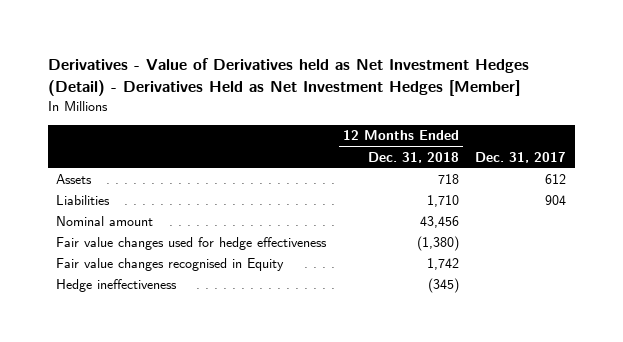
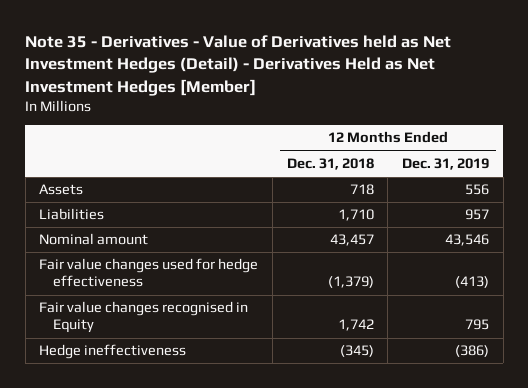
- Derivatives - Value of Derivatives held as Net Investment Hedges (Detail) - Derivatives Held as Net Investment Hedges [Member]
+ Note 35 - Derivatives - Value of Derivatives held as Net Investment Hedges (Detail) - Derivatives Held as Net Investment Hedges [Member]
- | 12 Months Ended Dec. 31, 2018 | Dec. 31, 2017
+ | 12 Months Ended Dec. 31, 2018 | 12 Months Ended Dec. 31, 2019
- Nominal amount | 43,456 |
- Fair value changes used for hedge effectiveness | (1,380) |
+ Nominal amount | 43,457 | 43,546
+ Fair value changes used for hedge effectiveness | (1,379) | (413)

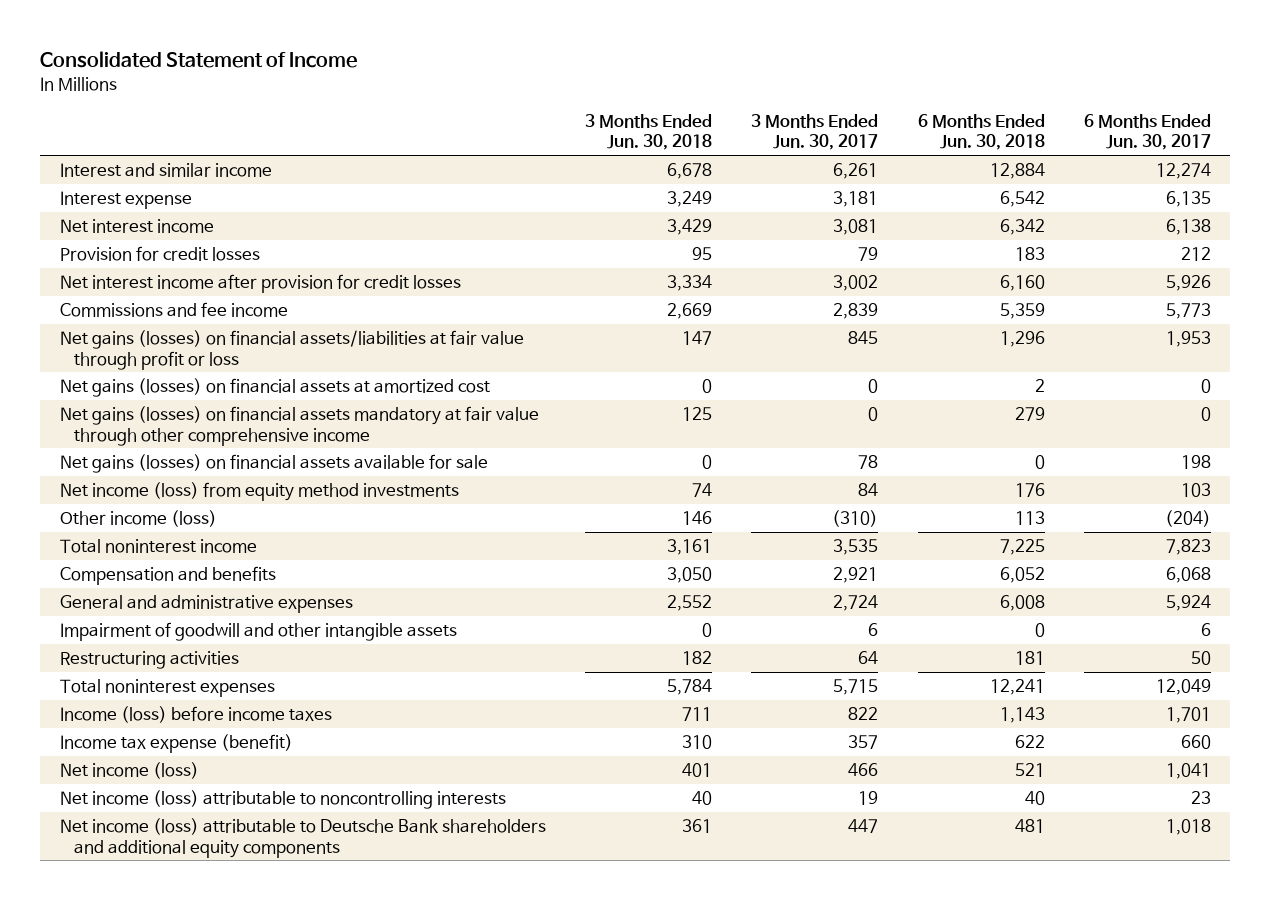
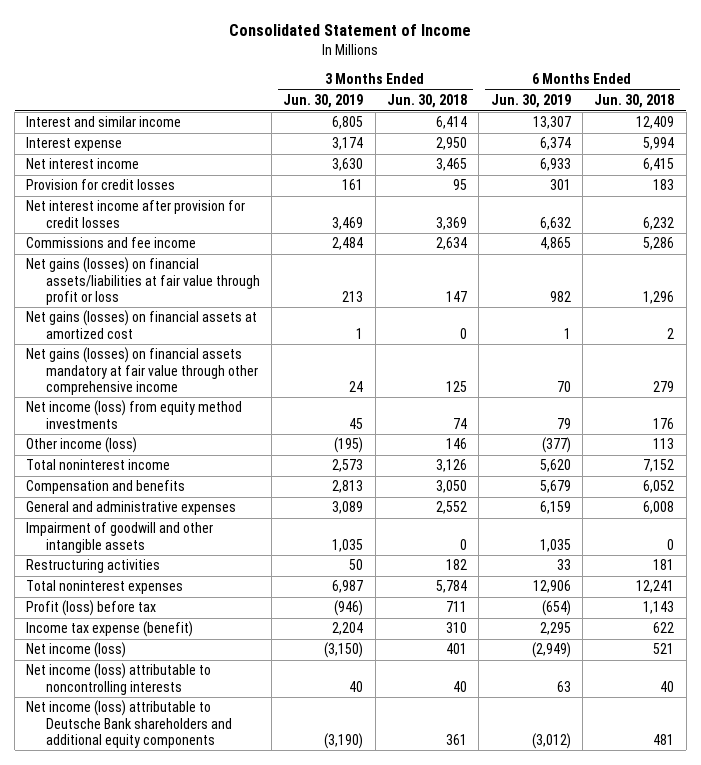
- | 3 Months Ended Jun. 30, 2018 | 3 Months Ended Jun. 30, 2017 | 6 Months Ended Jun. 30, 2018 | 6 Months Ended Jun. 30, 2017
+ | 3 Months Ended Jun. 30, 2019 | 3 Months Ended Jun. 30, 2018 | 6 Months Ended Jun. 30, 2019 | 6 Months Ended Jun. 30, 2018
- Interest and similar income | 6,678 | 6,261 | 12,884 | 12,274
- Interest expense | 3,249 | 3,181 | 6,542 | 6,135
- Net interest income | 3,429 | 3,081 | 6,342 | 6,138
+ Interest and similar income | 6,805 | 6,414 | 13,307 | 12,409
+ Interest expense | 3,174 | 2,950 | 6,374 | 5,994
+ Net interest income | 3,630 | 3,465 | 6,933 | 6,415
- Net interest income after provision for credit losses | 3,334 | 3,002 | 6,160 | 5,926
- Commissions and fee income | 2,669 | 2,839 | 5,359 | 5,773
+ Net interest income after provision for credit losses | 3,469 | 3,369 | 6,632 | 6,232
+ Commissions and fee income | 2,484 | 2,634 | 4,865 | 5,286
- Net gains (losses) on financial assets available for sale | 0 | 78 | 0 | 198
- Total noninterest income | 3,161 | 3,535 | 7,225 | 7,823
+ Total noninterest income | 2,573 | 3,126 | 5,620 | 7,152
- Income (loss) before income taxes | 711 | 822 | 1,143 | 1,701
+ Profit (loss) before tax | (946) | 711 | (654) | 1,143

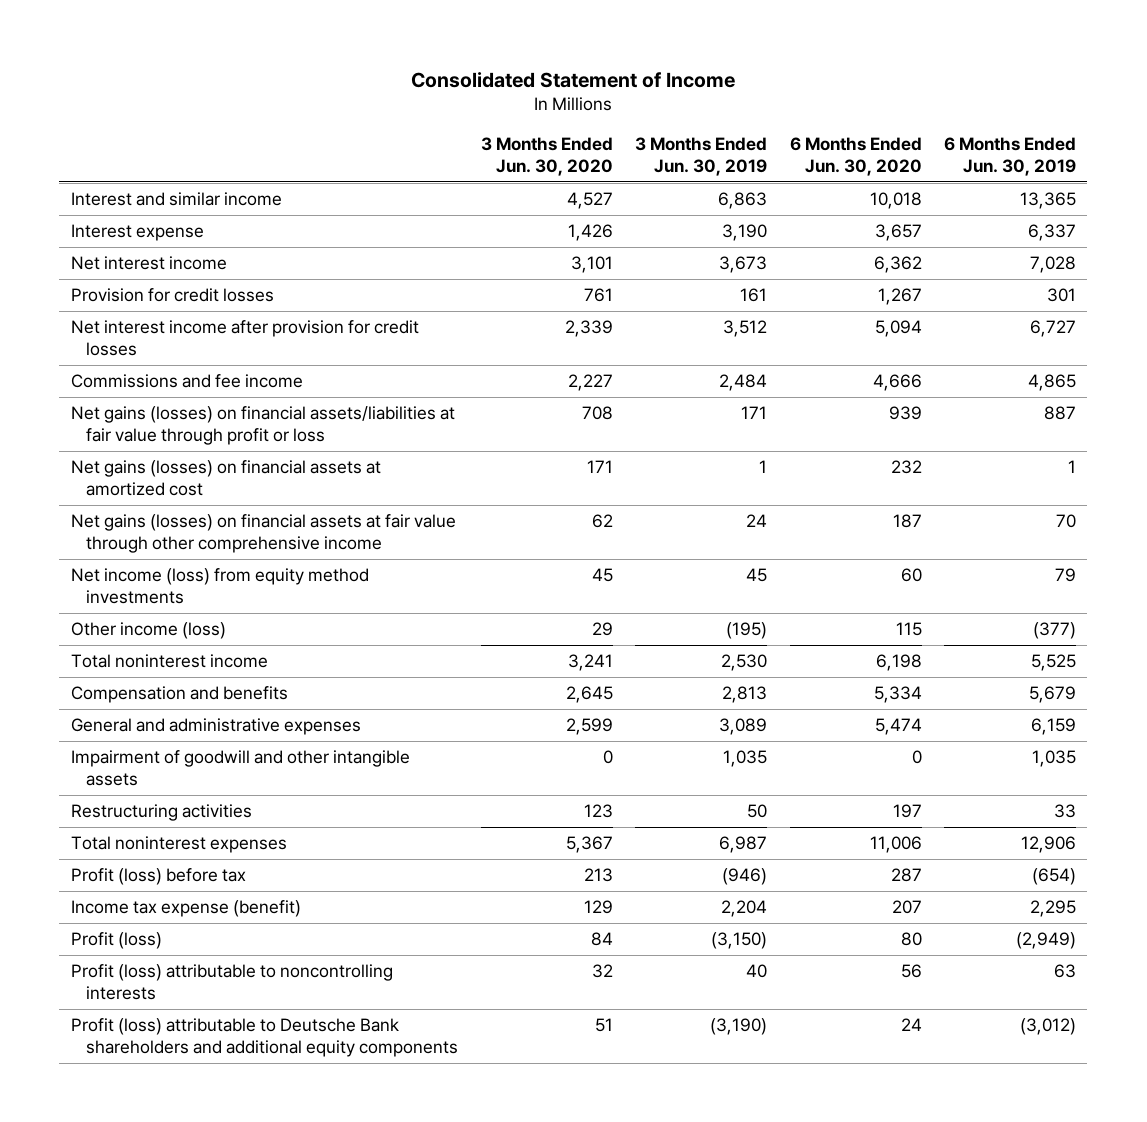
- | 3 Months Ended Jun. 30, 2019 | 3 Months Ended Jun. 30, 2018 | 6 Months Ended Jun. 30, 2019 | 6 Months Ended Jun. 30, 2018
+ | 3 Months Ended Jun. 30, 2020 | 3 Months Ended Jun. 30, 2019 | 6 Months Ended Jun. 30, 2020 | 6 Months Ended Jun. 30, 2019
- Interest and similar income | 6,805 | 6,414 | 13,307 | 12,409
- Interest expense | 3,174 | 2,950 | 6,374 | 5,994
- Net interest income | 3,630 | 3,465 | 6,933 | 6,415
+ Interest and similar income | 4,527 | 6,863 | 10,018 | 13,365
+ Interest expense | 1,426 | 3,190 | 3,657 | 6,337
+ Net interest income | 3,101 | 3,673 | 6,362 | 7,028
- Net interest income after provision for credit losses | 3,469 | 3,369 | 6,632 | 6,232
+ Net interest income after provision for credit losses | 2,339 | 3,512 | 5,094 | 6,727
- Net gains (losses) on financial assets/liabilities at fair value through profit or loss | 213 | 147 | 982 | 1,296
+ Net gains (losses) on financial assets/liabilities at fair value through profit or loss | 708 | 171 | 939 | 887
- Net gains (losses) on financial assets mandatory at fair value through other comprehensive income | 24 | 125 | 70 | 279
+ Net gains (losses) on financial assets at fair value through other comprehensive income | 62 | 24 | 187 | 70
- Total noninterest income | 2,573 | 3,126 | 5,620 | 7,152
+ Total noninterest income | 3,241 | 2,530 | 6,198 | 5,525
- Net income (loss) | (3,150) | 401 | (2,949) | 521
- Net income (loss) attributable to noncontrolling interests | 40 | 40 | 63 | 40
- Net income (loss) attributable to Deutsche Bank shareholders and additional equity components | (3,190) | 361 | (3,012) | 481
+ Profit (loss) | 84 | (3,150) | 80 | (2,949)
+ Profit (loss) attributable to noncontrolling interests | 32 | 40 | 56 | 63
+ Profit (loss) attributable to Deutsche Bank shareholders and additional equity components | 51 | (3,190) | 24 | (3,012)

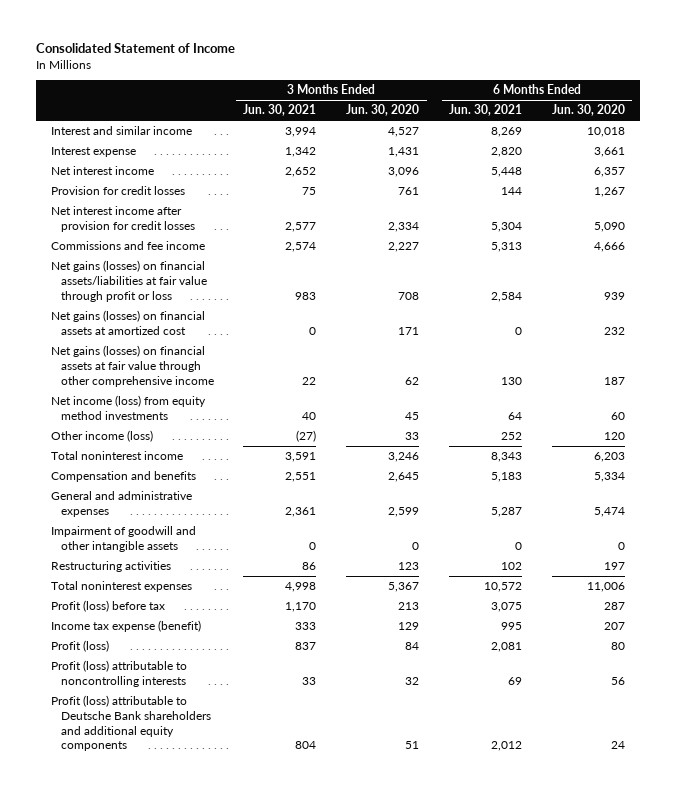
- | 3 Months Ended Jun. 30, 2020 | 3 Months Ended Jun. 30, 2019 | 6 Months Ended Jun. 30, 2020 | 6 Months Ended Jun. 30, 2019
+ | 3 Months Ended Jun. 30, 2021 | 3 Months Ended Jun. 30, 2020 | 6 Months Ended Jun. 30, 2021 | 6 Months Ended Jun. 30, 2020
- Interest expense | 1,426 | 3,190 | 3,657 | 6,337
- Net interest income | 3,101 | 3,673 | 6,362 | 7,028
+ Interest expense | 1,342 | 1,431 | 2,820 | 3,661
+ Net interest income | 2,652 | 3,096 | 5,448 | 6,357
- Net interest income after provision for credit losses | 2,339 | 3,512 | 5,094 | 6,727
+ Net interest income after provision for credit losses | 2,577 | 2,334 | 5,304 | 5,090
- Other income (loss) | 29 | (195) | 115 | (377)
- Total noninterest income | 3,241 | 2,530 | 6,198 | 5,525
+ Other income (loss) | (27) | 33 | 252 | 120
+ Total noninterest income | 3,591 | 3,246 | 8,343 | 6,203

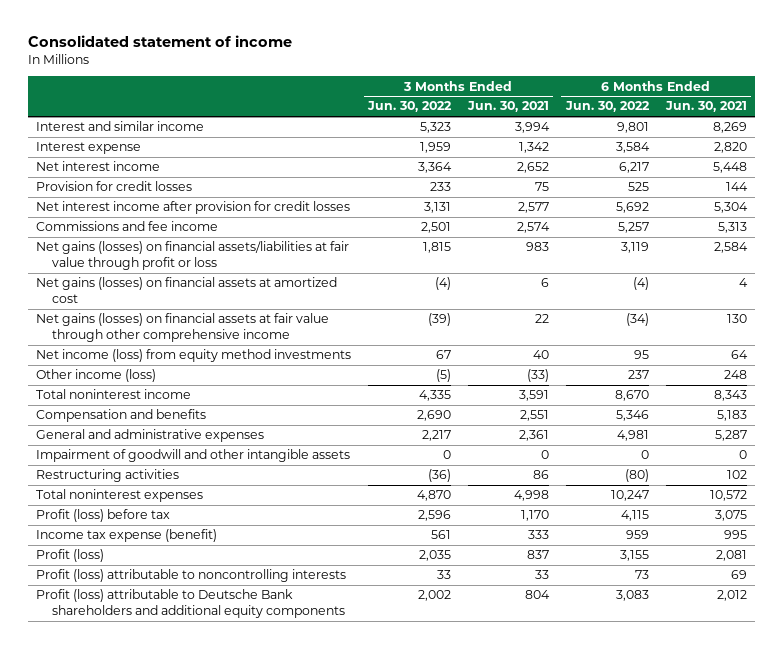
- Consolidated Statement of Income
+ Consolidated statement of income
- | 3 Months Ended Jun. 30, 2021 | 3 Months Ended Jun. 30, 2020 | 6 Months Ended Jun. 30, 2021 | 6 Months Ended Jun. 30, 2020
+ | 3 Months Ended Jun. 30, 2022 | 3 Months Ended Jun. 30, 2021 | 6 Months Ended Jun. 30, 2022 | 6 Months Ended Jun. 30, 2021
- Net gains (losses) on financial assets at amortized cost | 0 | 171 | 0 | 232
+ Net gains (losses) on financial assets at amortized cost | (4) | 6 | (4) | 4
- Other income (loss) | (27) | 33 | 252 | 120
+ Other income (loss) | (5) | (33) | 237 | 248

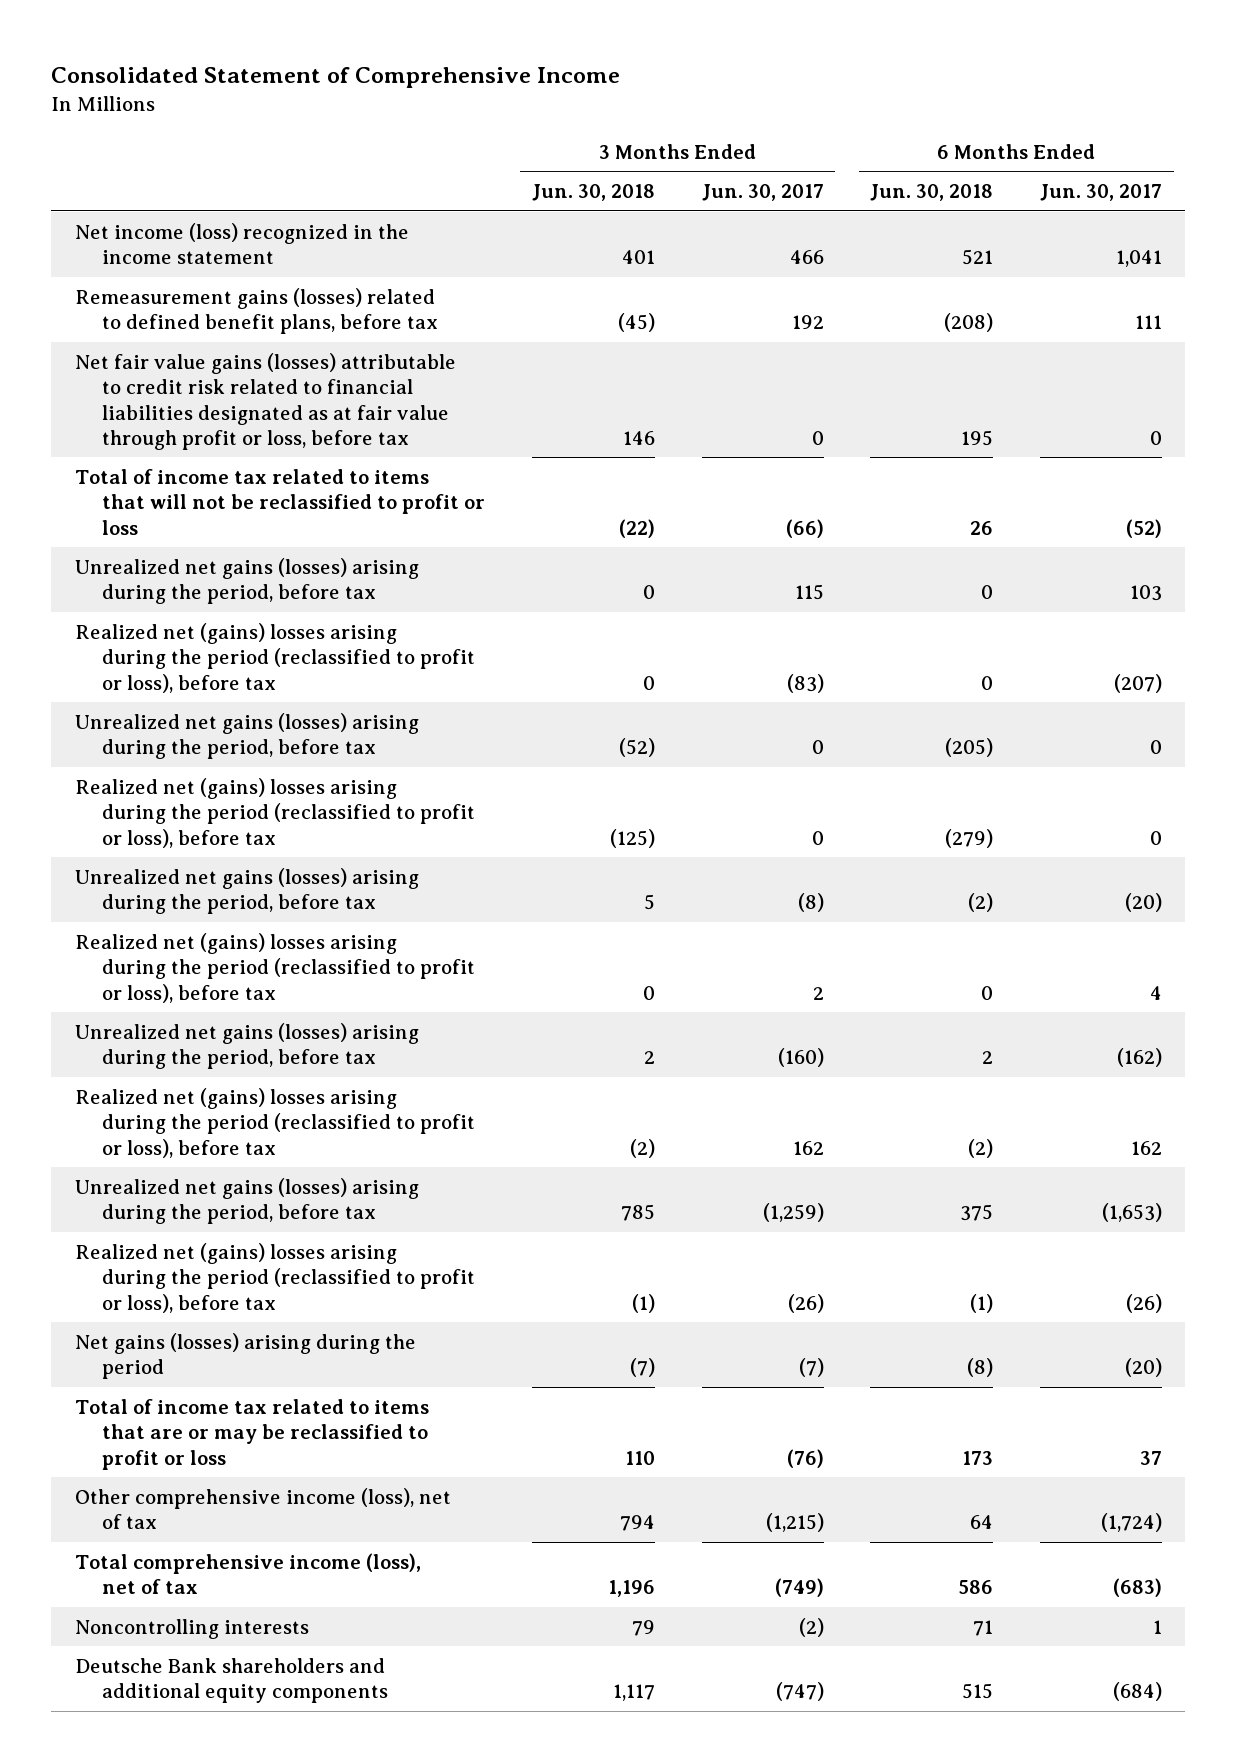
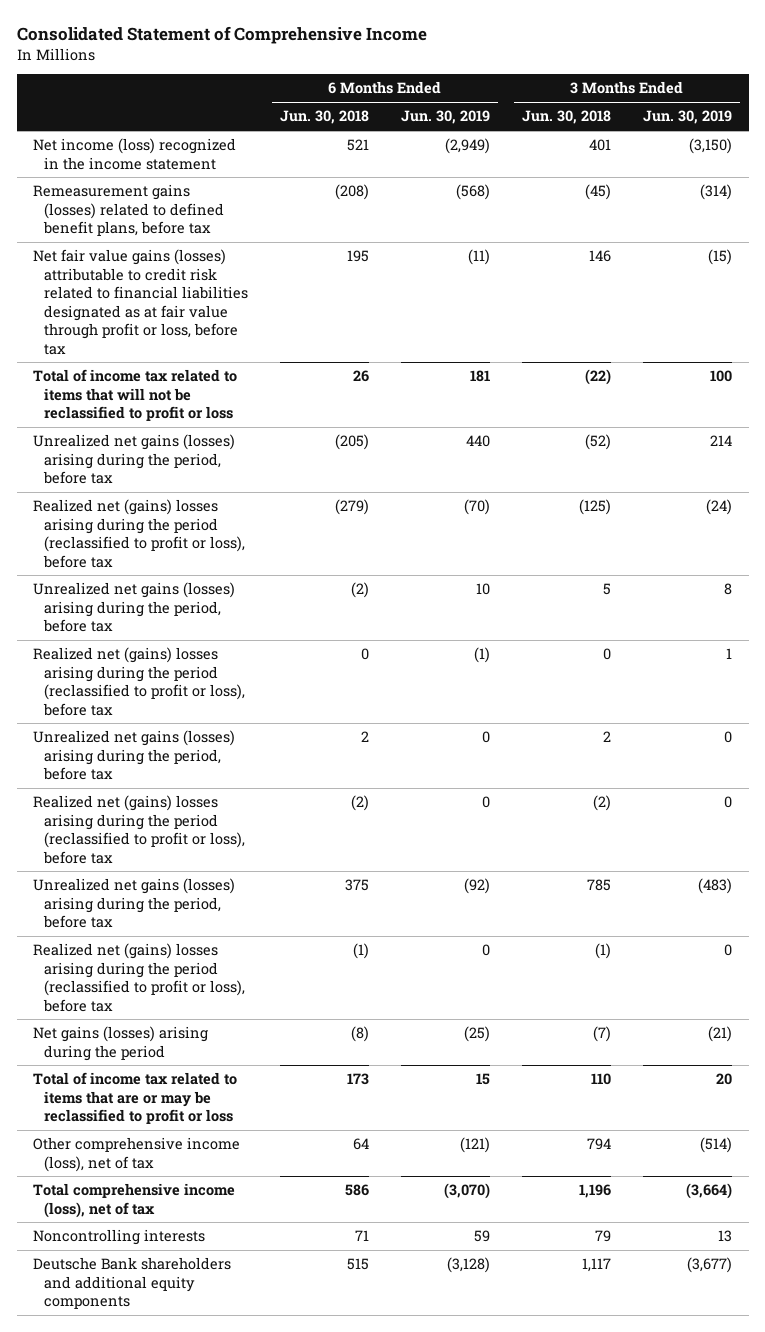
- | 3 Months Ended Jun. 30, 2018 | 3 Months Ended Jun. 30, 2017 | 6 Months Ended Jun. 30, 2018 | 6 Months Ended Jun. 30, 2017
+ | 6 Months Ended Jun. 30, 2018 | 6 Months Ended Jun. 30, 2019 | 3 Months Ended Jun. 30, 2018 | 3 Months Ended Jun. 30, 2019
- Unrealized net gains (losses) arising during the period, before tax | 0 | 115 | 0 | 103
- Realized net (gains) losses arising during the period (reclassified to profit or loss), before tax | 0 | (83) | 0 | (207)

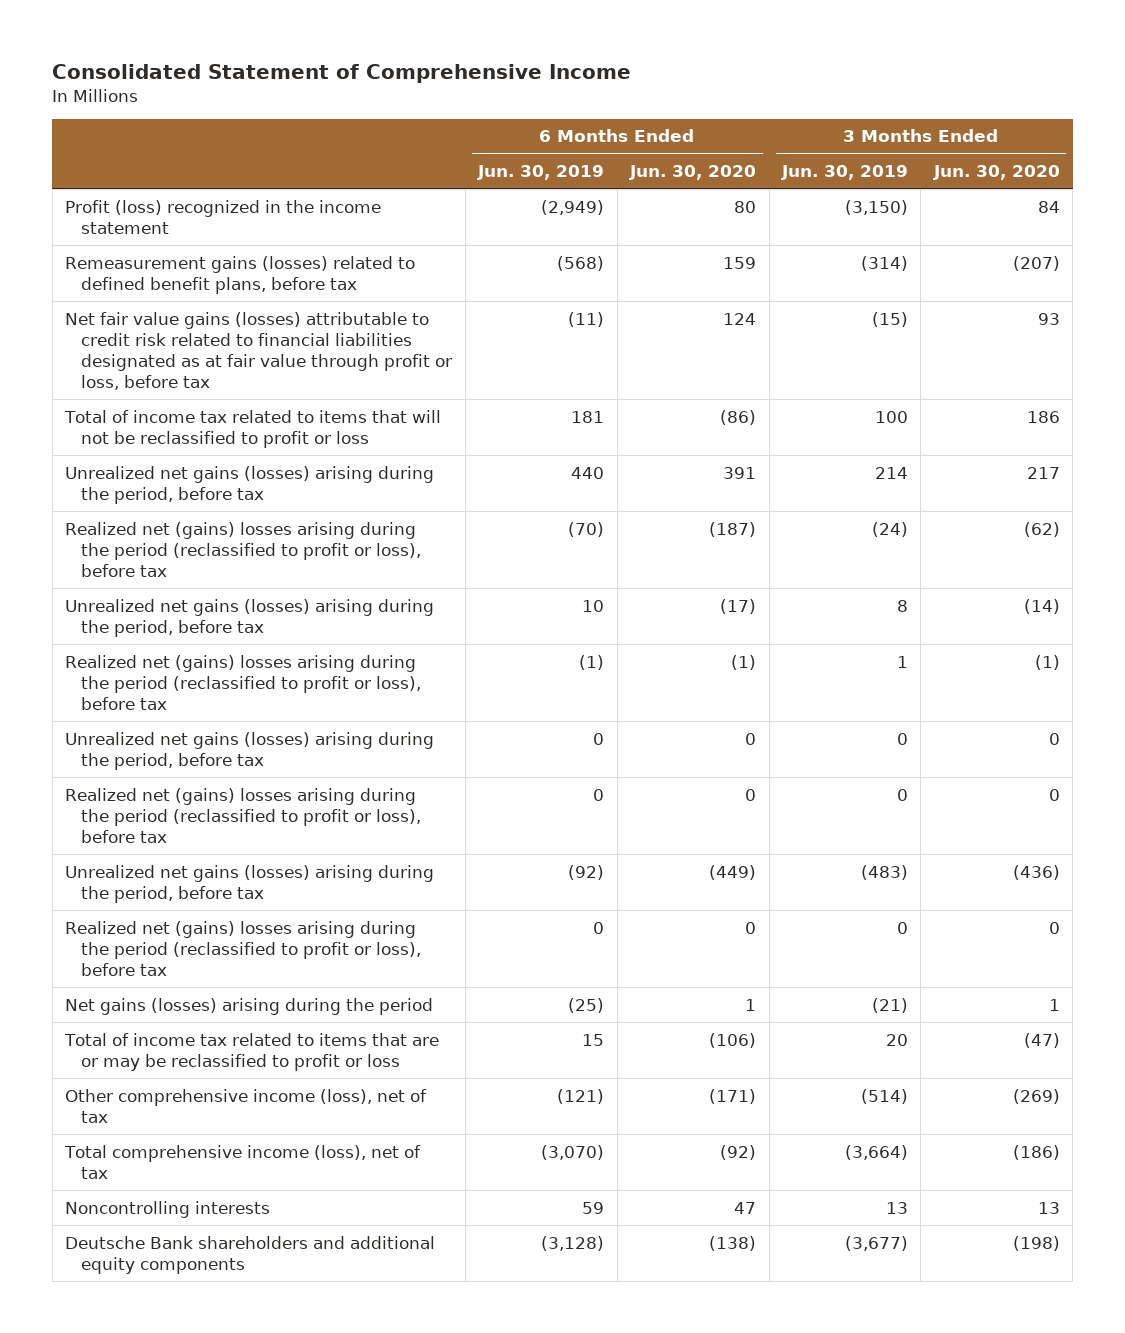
- | 6 Months Ended Jun. 30, 2018 | 6 Months Ended Jun. 30, 2019 | 3 Months Ended Jun. 30, 2018 | 3 Months Ended Jun. 30, 2019
+ | 6 Months Ended Jun. 30, 2019 | 6 Months Ended Jun. 30, 2020 | 3 Months Ended Jun. 30, 2019 | 3 Months Ended Jun. 30, 2020
- Net income (loss) recognized in the income statement | 521 | (2,949) | 401 | (3,150)
+ Profit (loss) recognized in the income statement | (2,949) | 80 | (3,150) | 84

